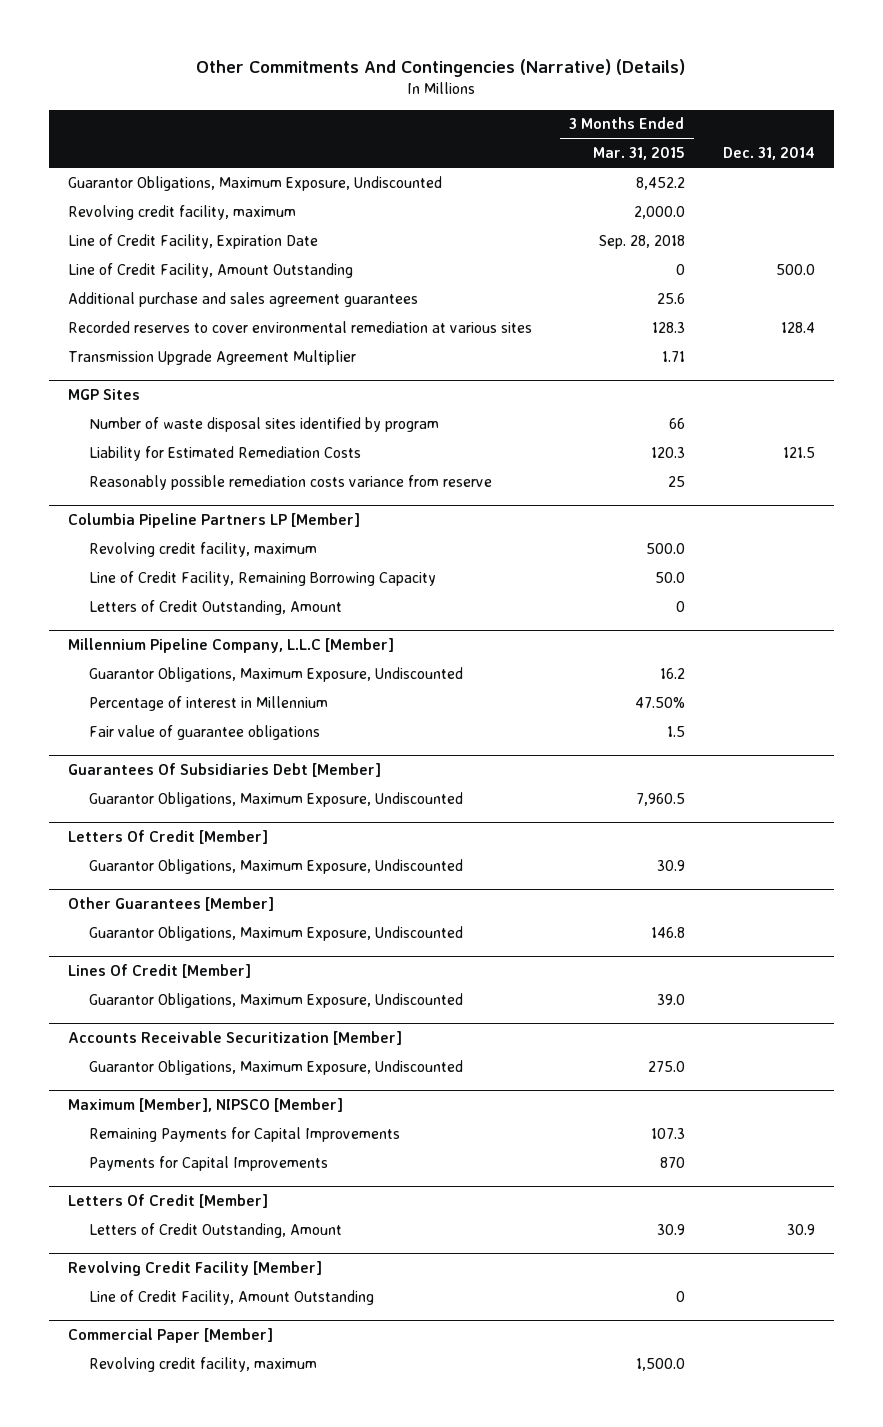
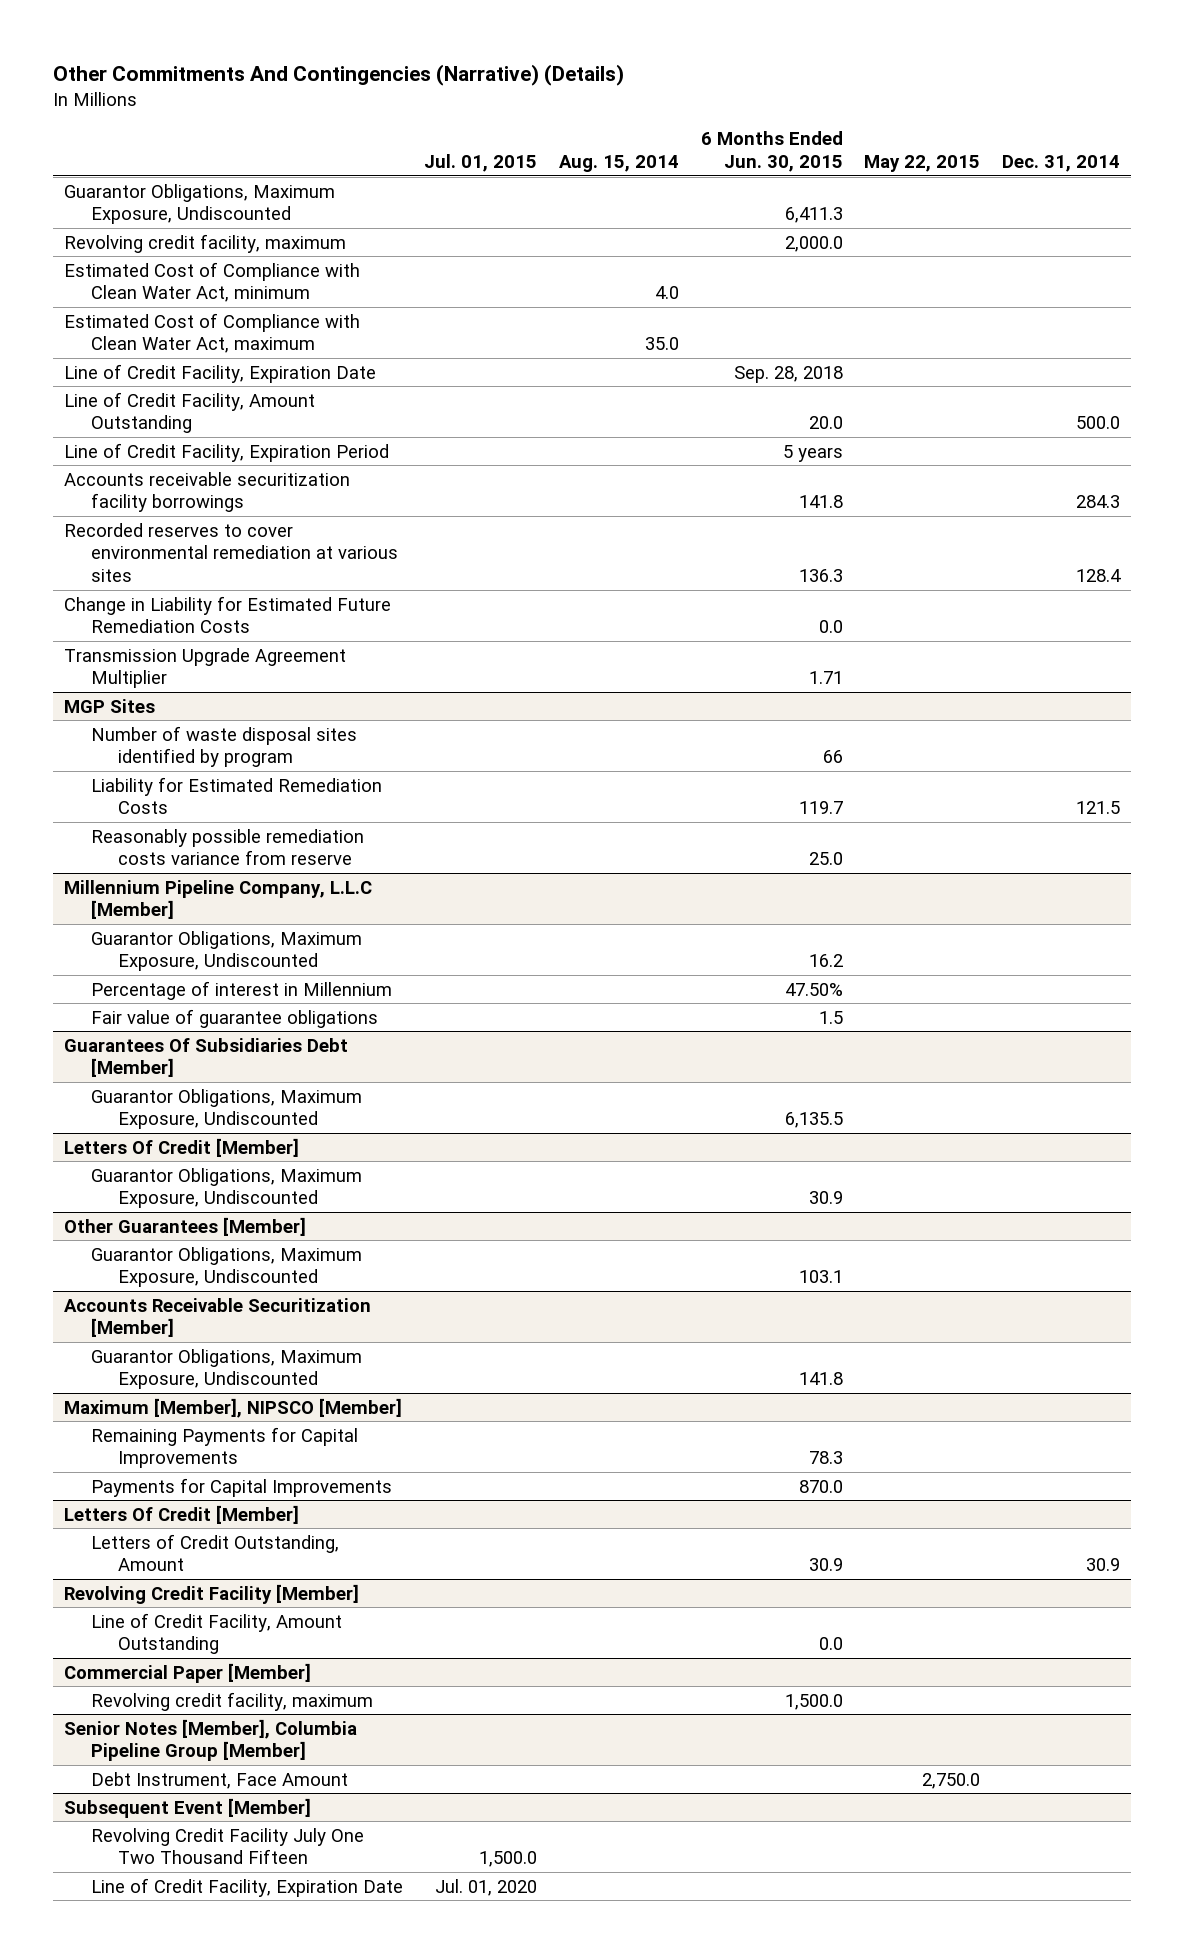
- | 3 Months Ended Mar. 31, 2015 | Dec. 31, 2014
+ | Jul. 01, 2015 | Aug. 15, 2014 | 6 Months Ended Jun. 30, 2015 | May 22, 2015 | Dec. 31, 2014
+ Estimated Cost of Compliance with Clean Water Act, minimum | | 4.0 | | |
+ Estimated Cost of Compliance with Clean Water Act, maximum | | 35.0 | | |
- Additional purchase and sales agreement guarantees | 25.6 |
+ Line of Credit Facility, Expiration Period | | | 5 years | |
+ Accounts receivable securitization facility borrowings | | | 141.8 | | 284.3
+ Change in Liability for Estimated Future Remediation Costs | | | 0.0 | |
- Columbia Pipeline Partners LP [Member]
- Revolving credit facility, maximum | 500.0 |
- Line of Credit Facility, Remaining Borrowing Capacity | 50.0 |
- Letters of Credit Outstanding, Amount | 0 |
- Lines Of Credit [Member]
- Guarantor Obligations, Maximum Exposure, Undiscounted | 39.0 |
+ Senior Notes [Member], Columbia Pipeline Group [Member]
+ Debt Instrument, Face Amount | | | | 2,750.0 |
+ Subsequent Event [Member]
+ Revolving Credit Facility July One Two Thousand Fifteen | 1,500.0 | | | |
+ Line of Credit Facility, Expiration Date | Jul. 01, 2020 | | | |

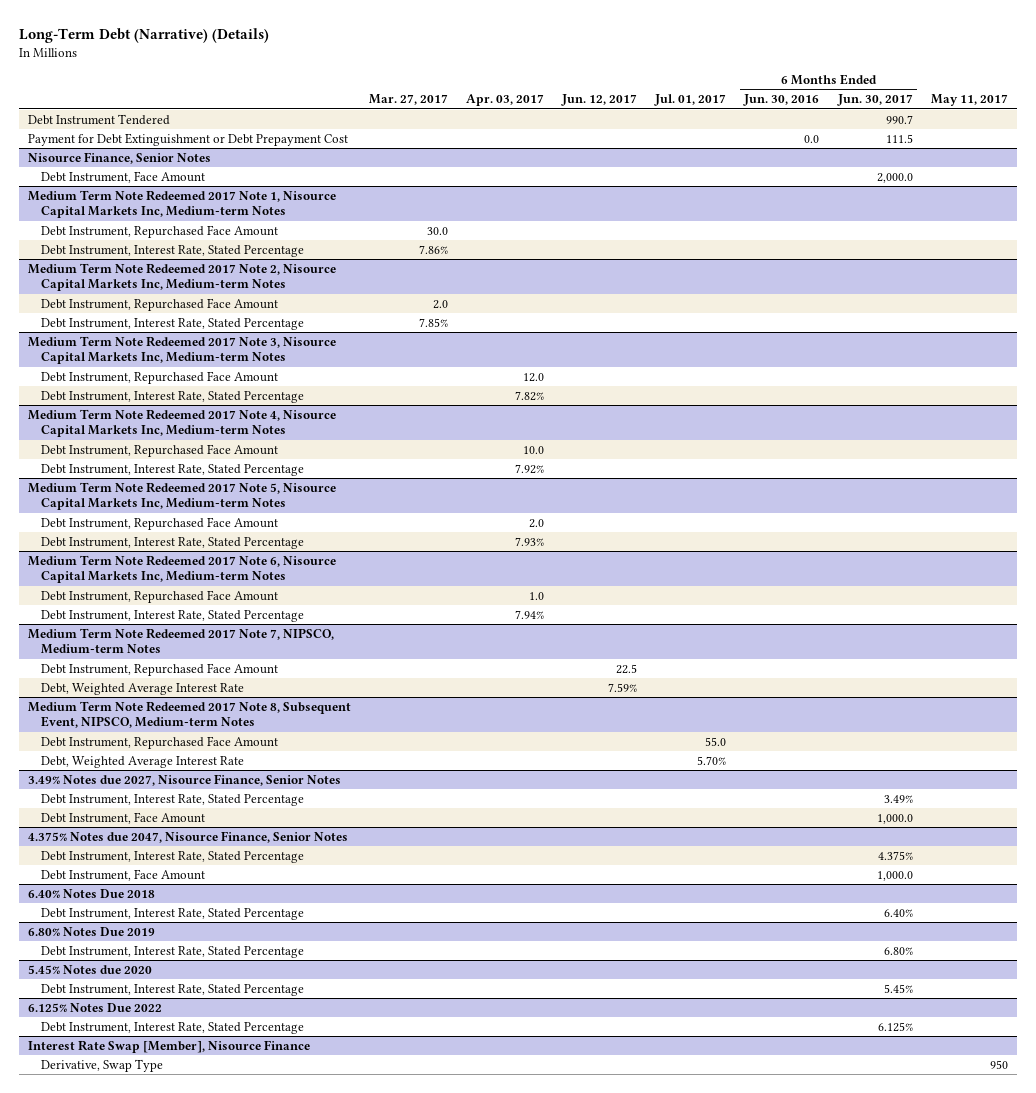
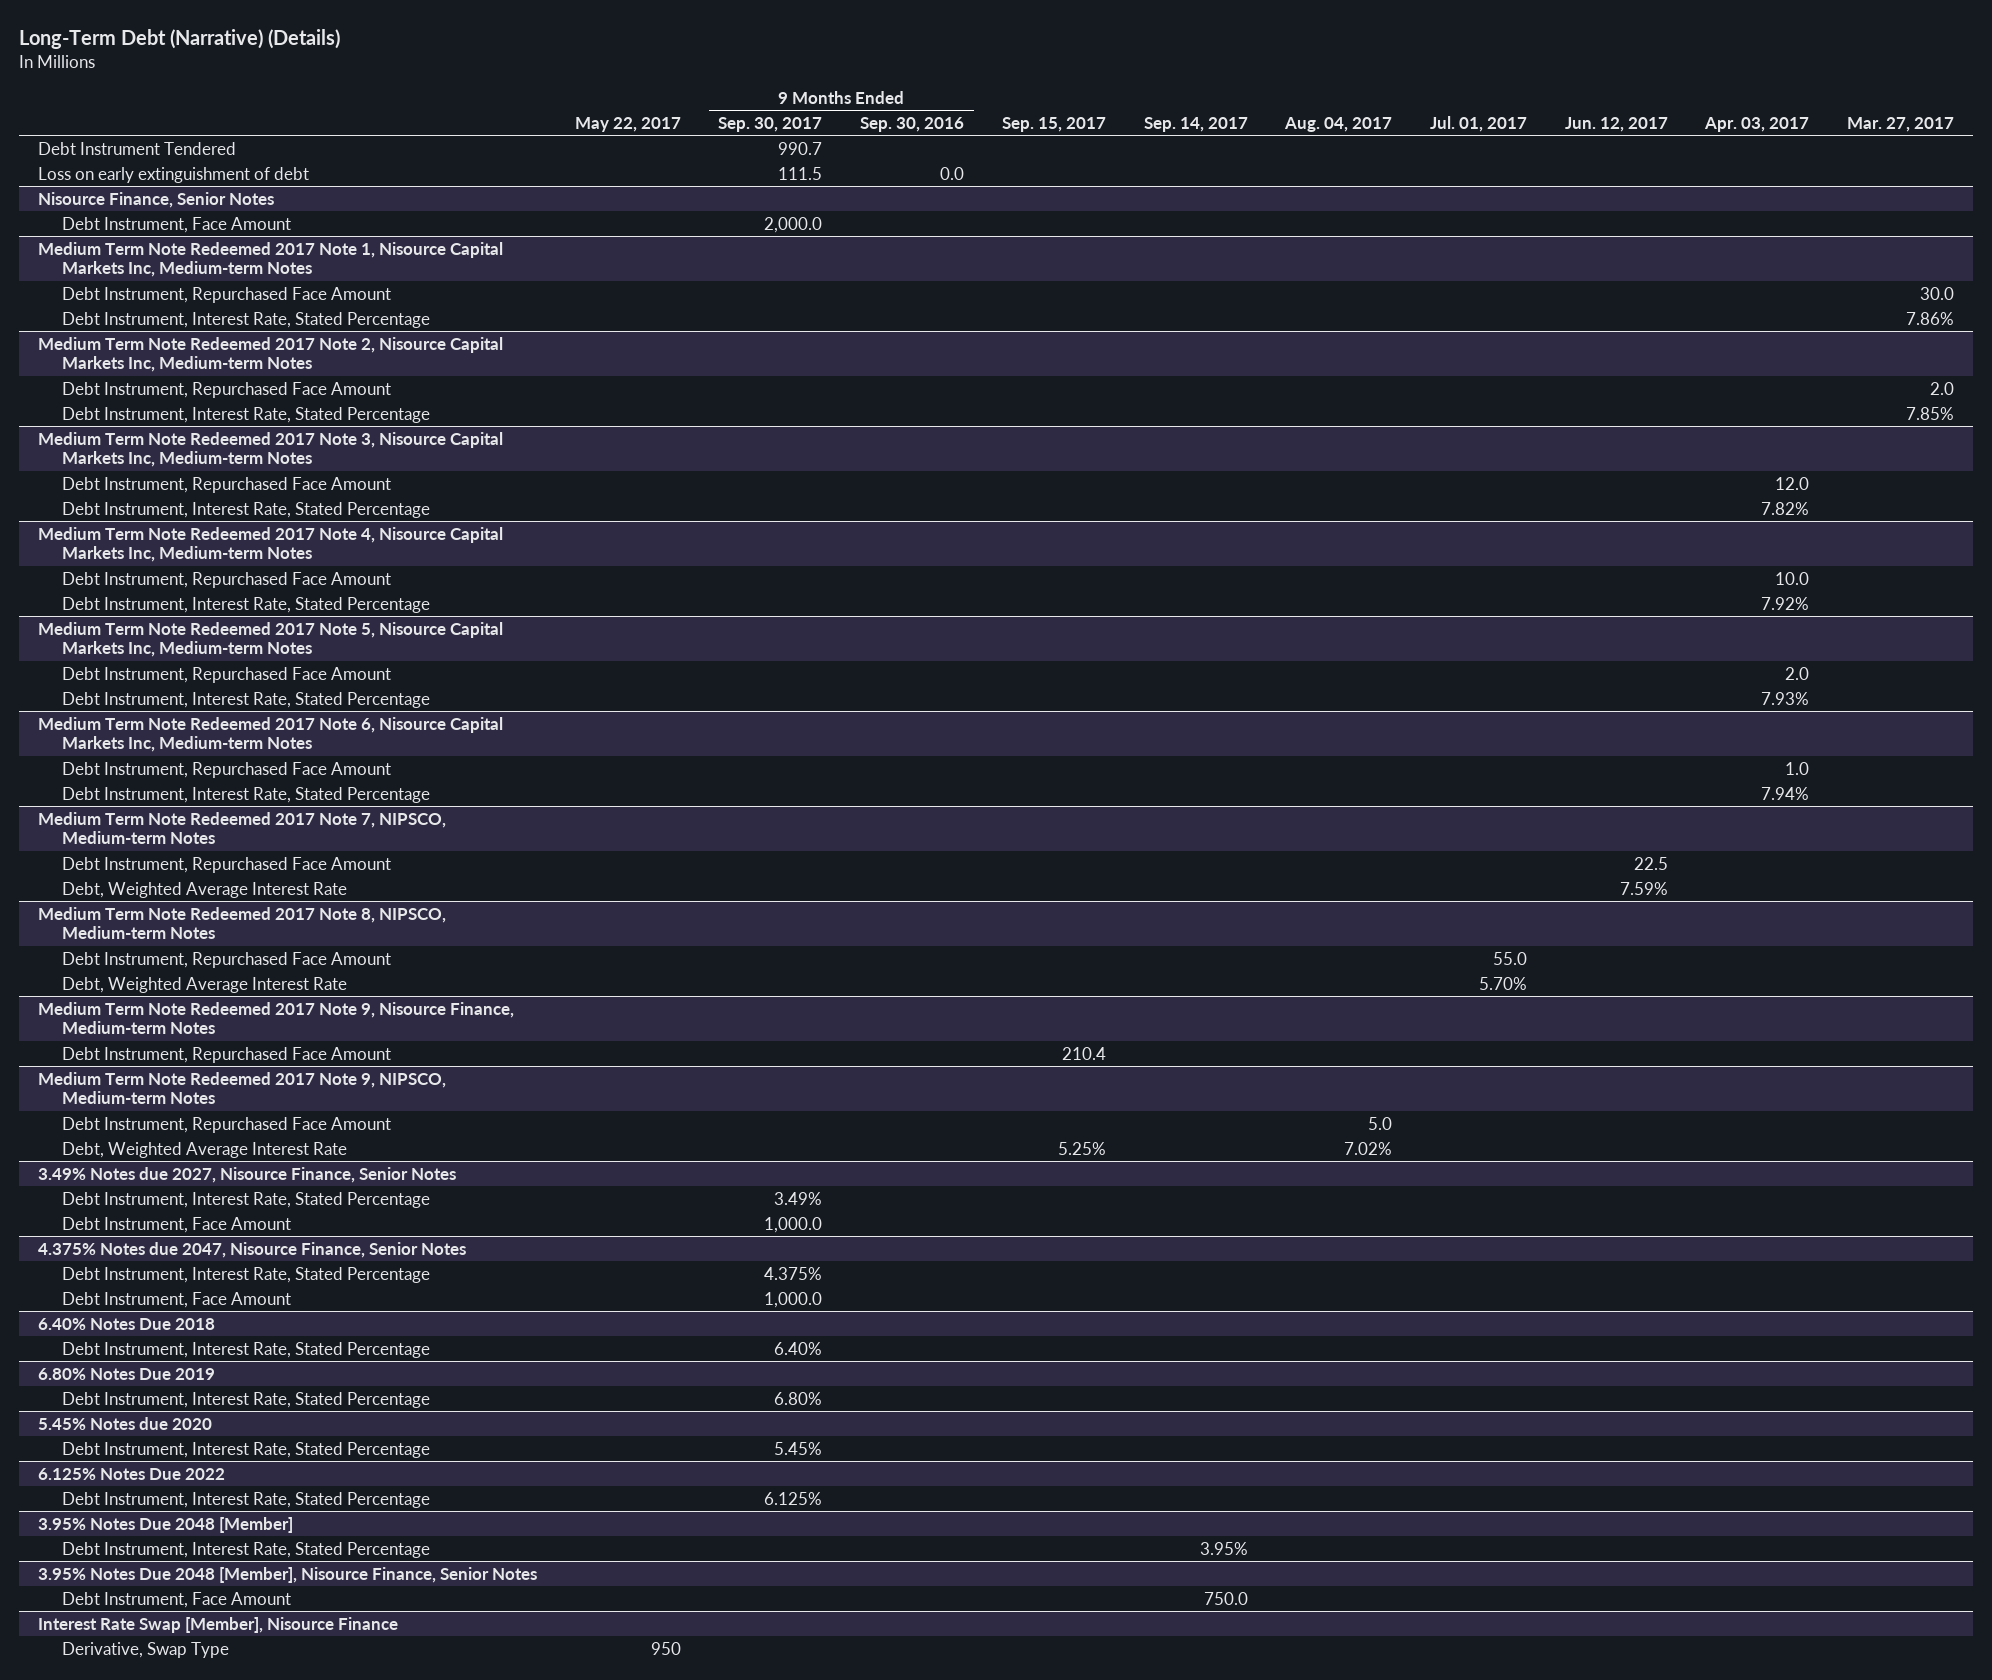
- | Mar. 27, 2017 | Apr. 03, 2017 | Jun. 12, 2017 | Jul. 01, 2017 | 6 Months Ended Jun. 30, 2016 | 6 Months Ended Jun. 30, 2017 | May 11, 2017
+ | May 22, 2017 | 9 Months Ended Sep. 30, 2017 | 9 Months Ended Sep. 30, 2016 | Sep. 15, 2017 | Sep. 14, 2017 | Aug. 04, 2017 | Jul. 01, 2017 | Jun. 12, 2017 | Apr. 03, 2017 | Mar. 27, 2017
- Payment for Debt Extinguishment or Debt Prepayment Cost | | | | | 0.0 | 111.5 |
+ Loss on early extinguishment of debt | | 111.5 | 0.0 | | | | | | |
- Medium Term Note Redeemed 2017 Note 8, Subsequent Event, NIPSCO, Medium-term Notes
+ Medium Term Note Redeemed 2017 Note 8, NIPSCO, Medium-term Notes
+ Medium Term Note Redeemed 2017 Note 9, Nisource Finance, Medium-term Notes
+ Debt Instrument, Repurchased Face Amount | | | | 210.4 | | | | | |
+ Medium Term Note Redeemed 2017 Note 9, NIPSCO, Medium-term Notes
+ Debt Instrument, Repurchased Face Amount | | | | | | 5.0 | | | |
+ Debt, Weighted Average Interest Rate | | | | 5.25% | | 7.02% | | | |
+ 3.95% Notes Due 2048 [Member]
+ Debt Instrument, Interest Rate, Stated Percentage | | | | | 3.95% | | | | |
+ 3.95% Notes Due 2048 [Member], Nisource Finance, Senior Notes
+ Debt Instrument, Face Amount | | | | | 750.0 | | | | |

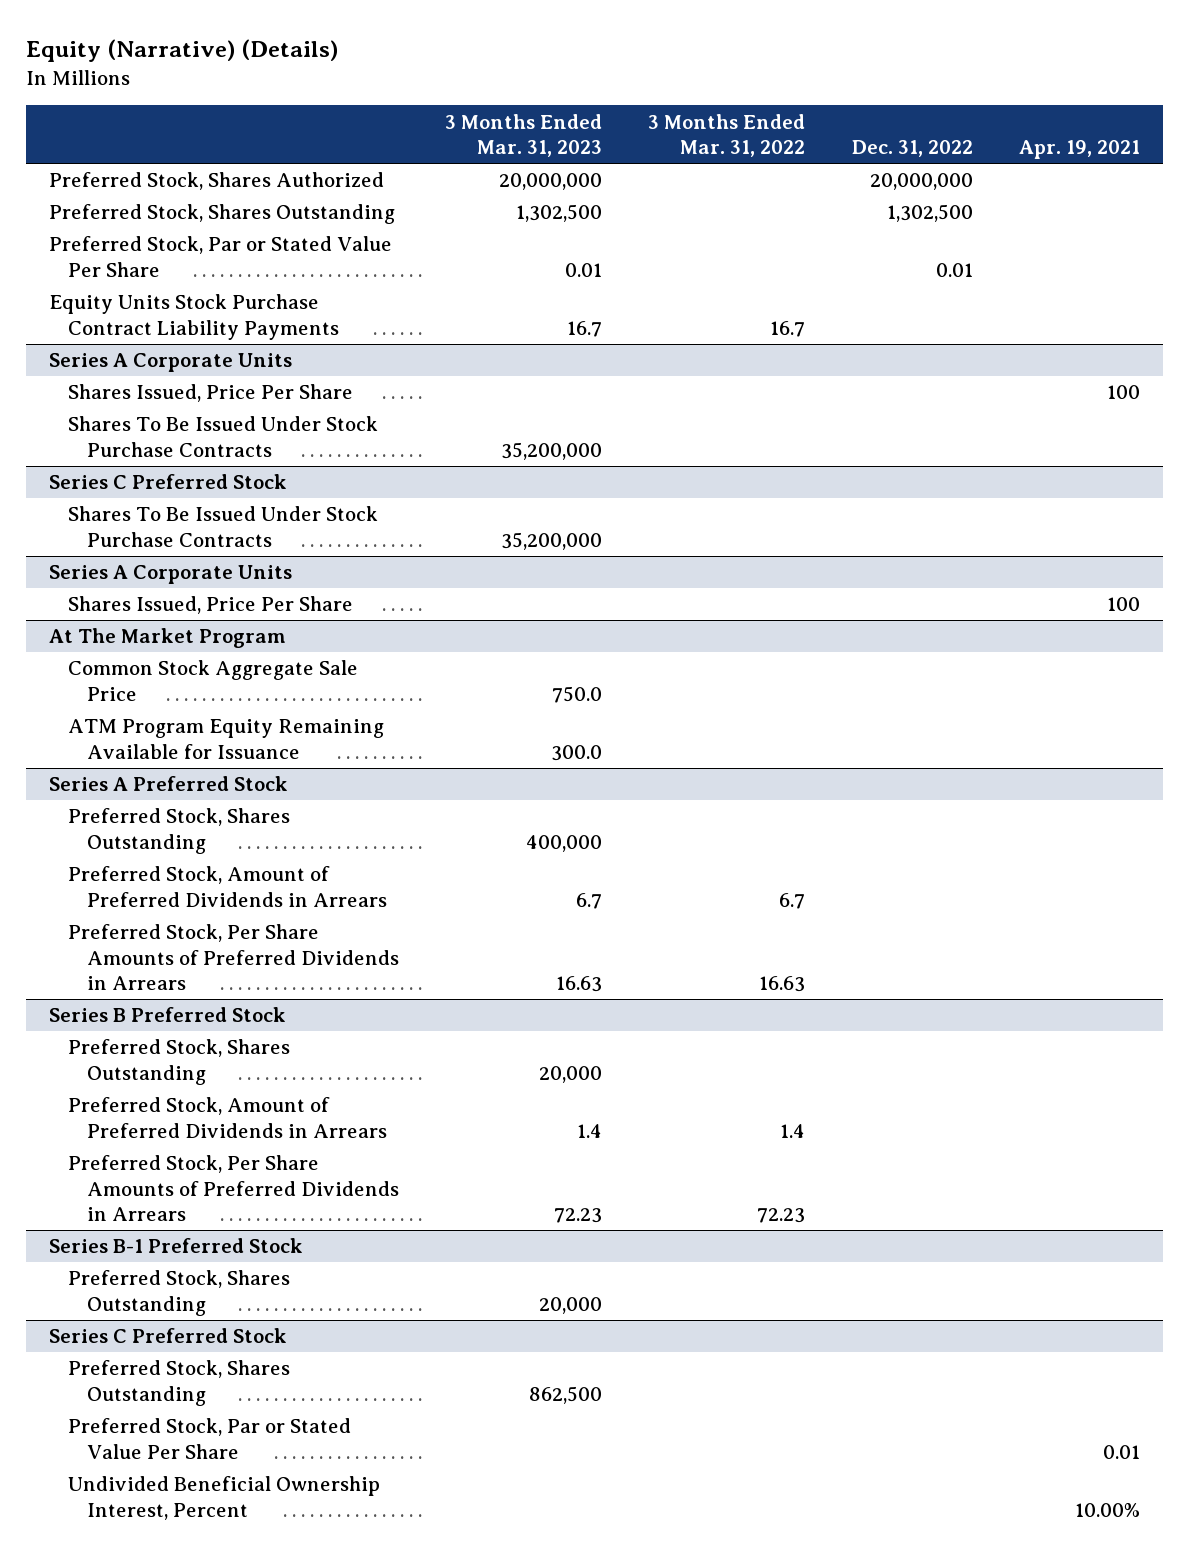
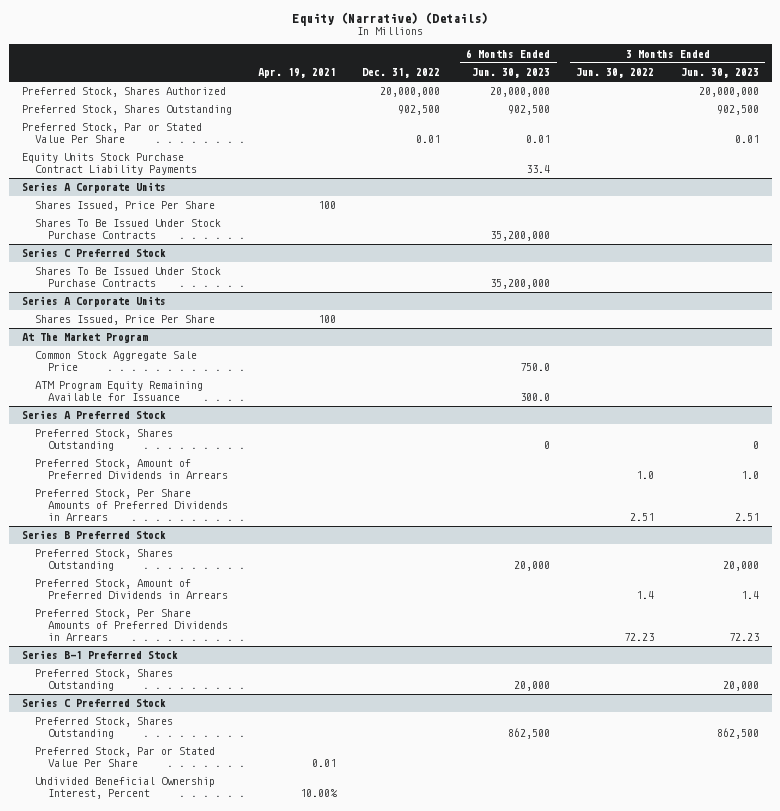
- | 3 Months Ended Mar. 31, 2023 | 3 Months Ended Mar. 31, 2022 | Dec. 31, 2022 | Apr. 19, 2021
+ | Apr. 19, 2021 | Dec. 31, 2022 | 6 Months Ended Jun. 30, 2023 | 3 Months Ended Jun. 30, 2022 | 3 Months Ended Jun. 30, 2023
- Preferred Stock, Shares Outstanding | 1,302,500 | | 1,302,500 |
+ Preferred Stock, Shares Outstanding | | 902,500 | 902,500 | | 902,500

